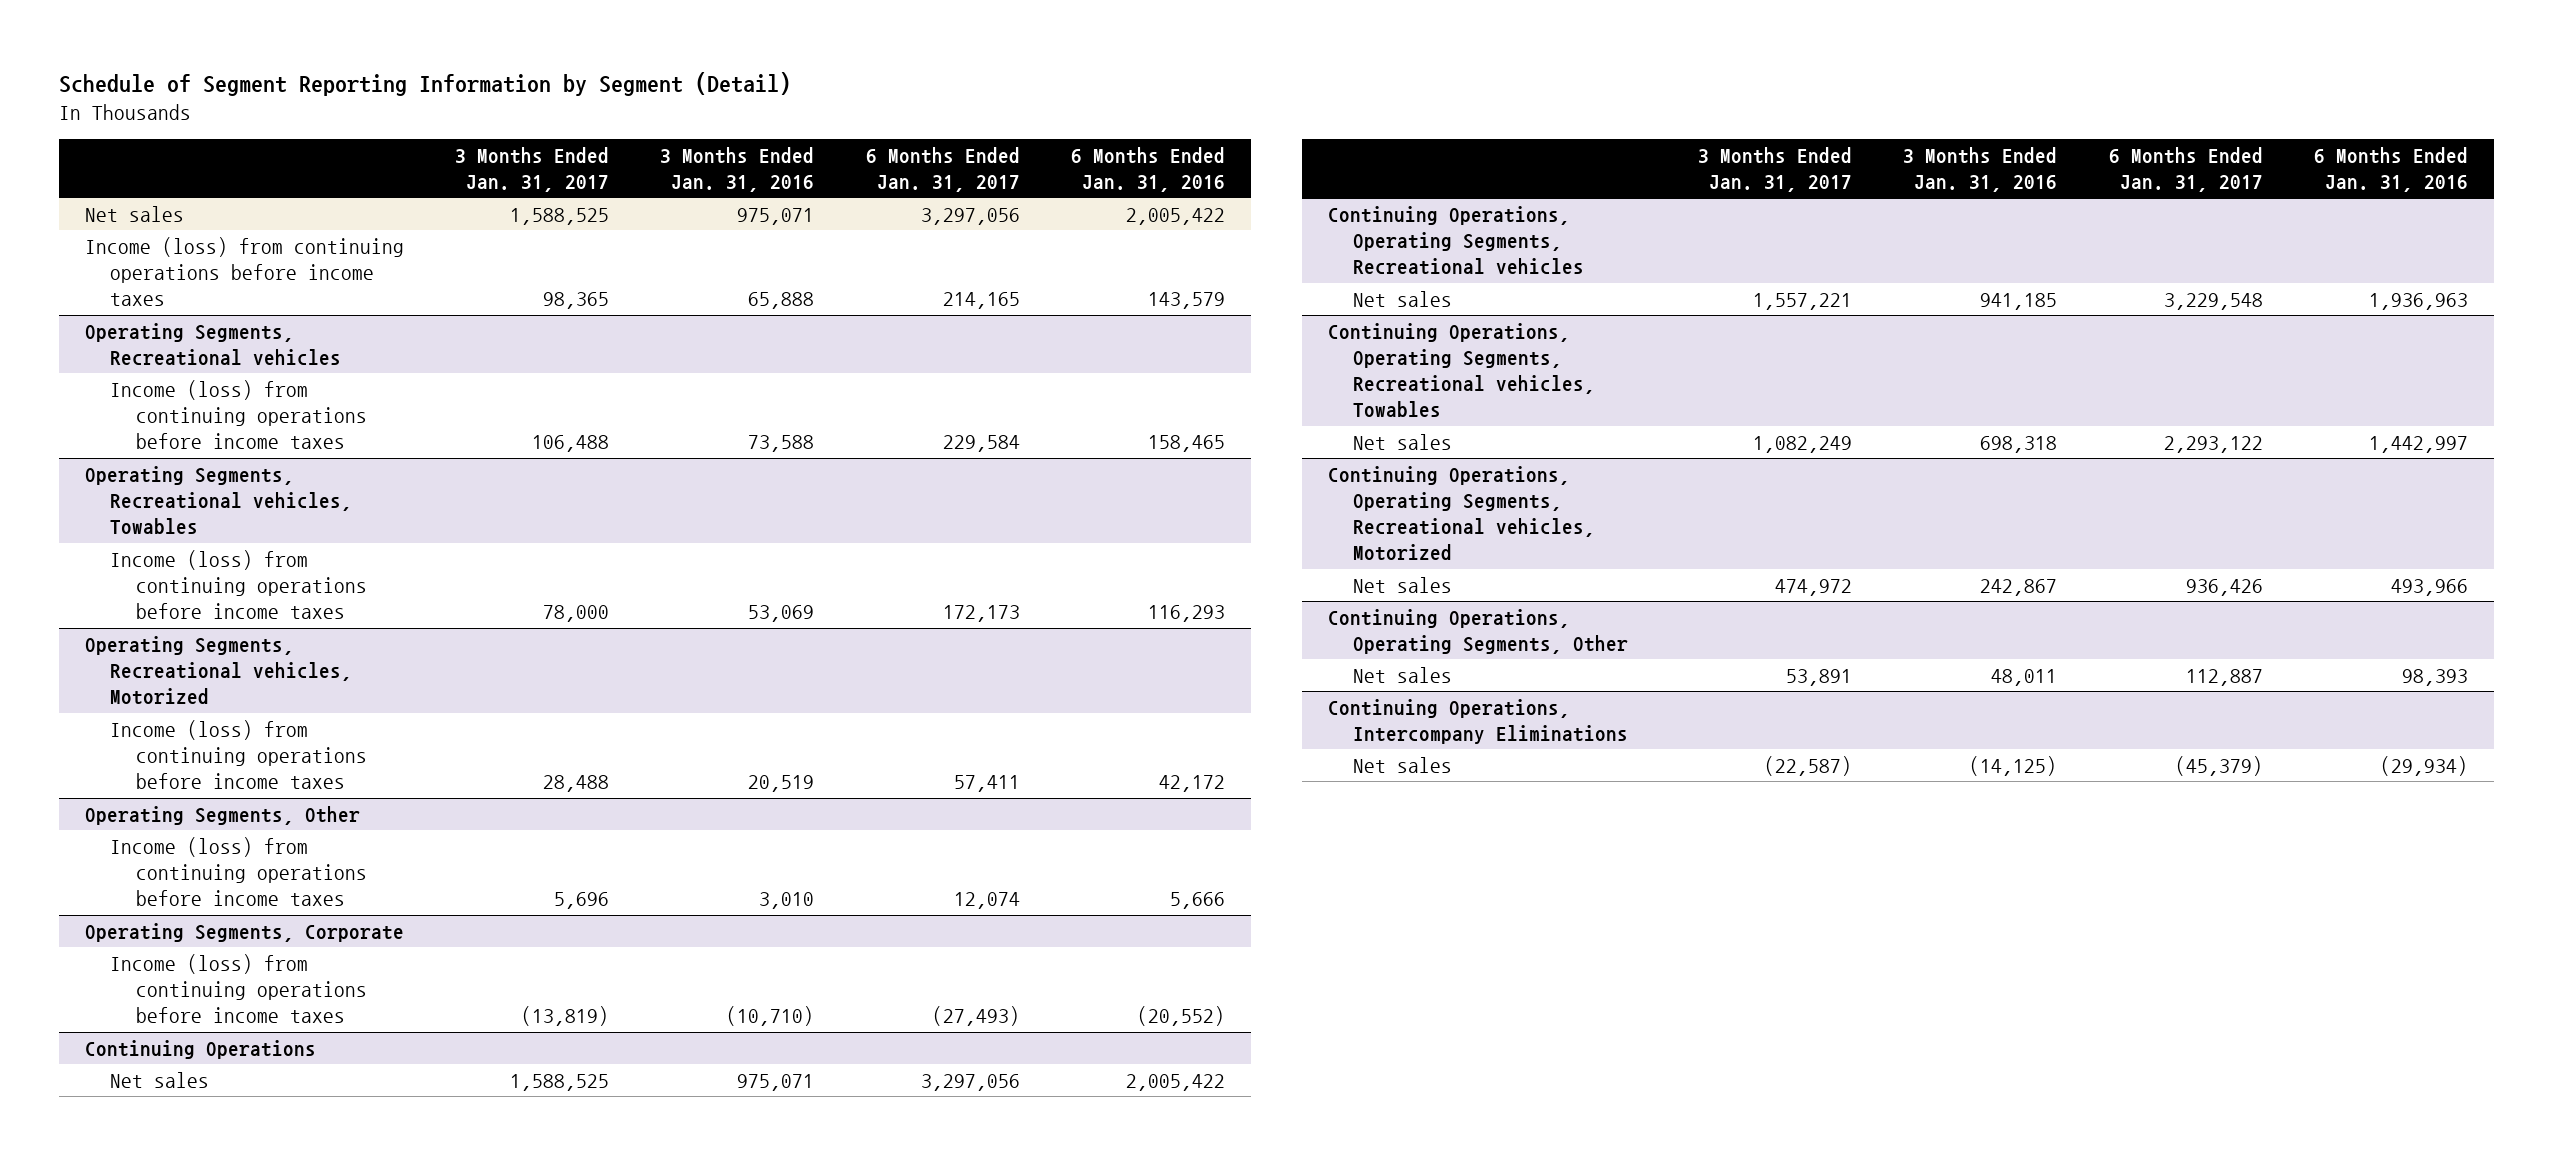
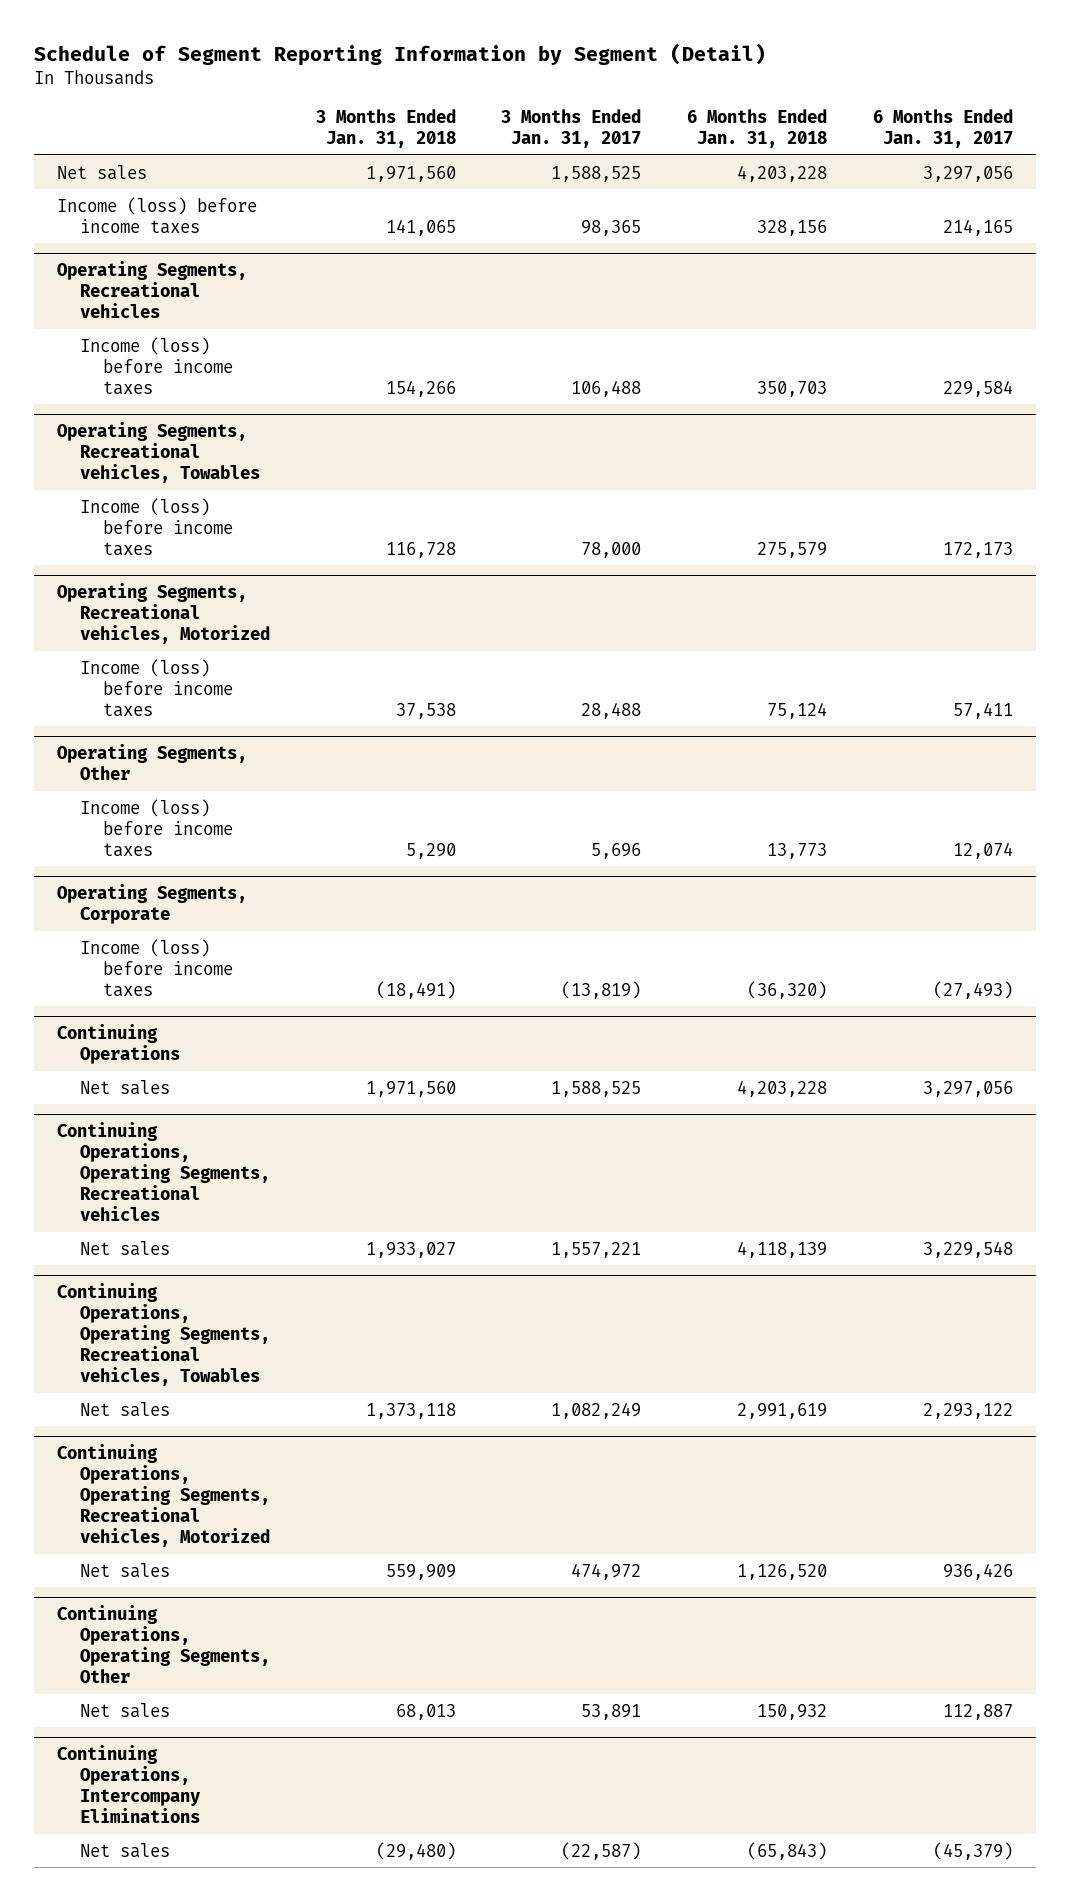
- | 3 Months Ended Jan. 31, 2017 | 3 Months Ended Jan. 31, 2016 | 6 Months Ended Jan. 31, 2017 | 6 Months Ended Jan. 31, 2016
+ | 3 Months Ended Jan. 31, 2018 | 3 Months Ended Jan. 31, 2017 | 6 Months Ended Jan. 31, 2018 | 6 Months Ended Jan. 31, 2017
- Income (loss) from continuing operations before income taxes | 98,365 | 65,888 | 214,165 | 143,579
+ Income (loss) before income taxes | 141,065 | 98,365 | 328,156 | 214,165
@ Operating Segments, Recreational vehicles
- Income (loss) from continuing operations before income taxes | 106,488 | 73,588 | 229,584 | 158,465
+ Income (loss) before income taxes | 154,266 | 106,488 | 350,703 | 229,584
@ Operating Segments, Recreational vehicles, Towables
- Income (loss) from continuing operations before income taxes | 78,000 | 53,069 | 172,173 | 116,293
+ Income (loss) before income taxes | 116,728 | 78,000 | 275,579 | 172,173
@ Operating Segments, Recreational vehicles, Motorized
- Income (loss) from continuing operations before income taxes | 28,488 | 20,519 | 57,411 | 42,172
+ Income (loss) before income taxes | 37,538 | 28,488 | 75,124 | 57,411
@ Operating Segments, Other
- Income (loss) from continuing operations before income taxes | 5,696 | 3,010 | 12,074 | 5,666
+ Income (loss) before income taxes | 5,290 | 5,696 | 13,773 | 12,074
@ Operating Segments, Corporate
- Income (loss) from continuing operations before income taxes | (13,819) | (10,710) | (27,493) | (20,552)
+ Income (loss) before income taxes | (18,491) | (13,819) | (36,320) | (27,493)

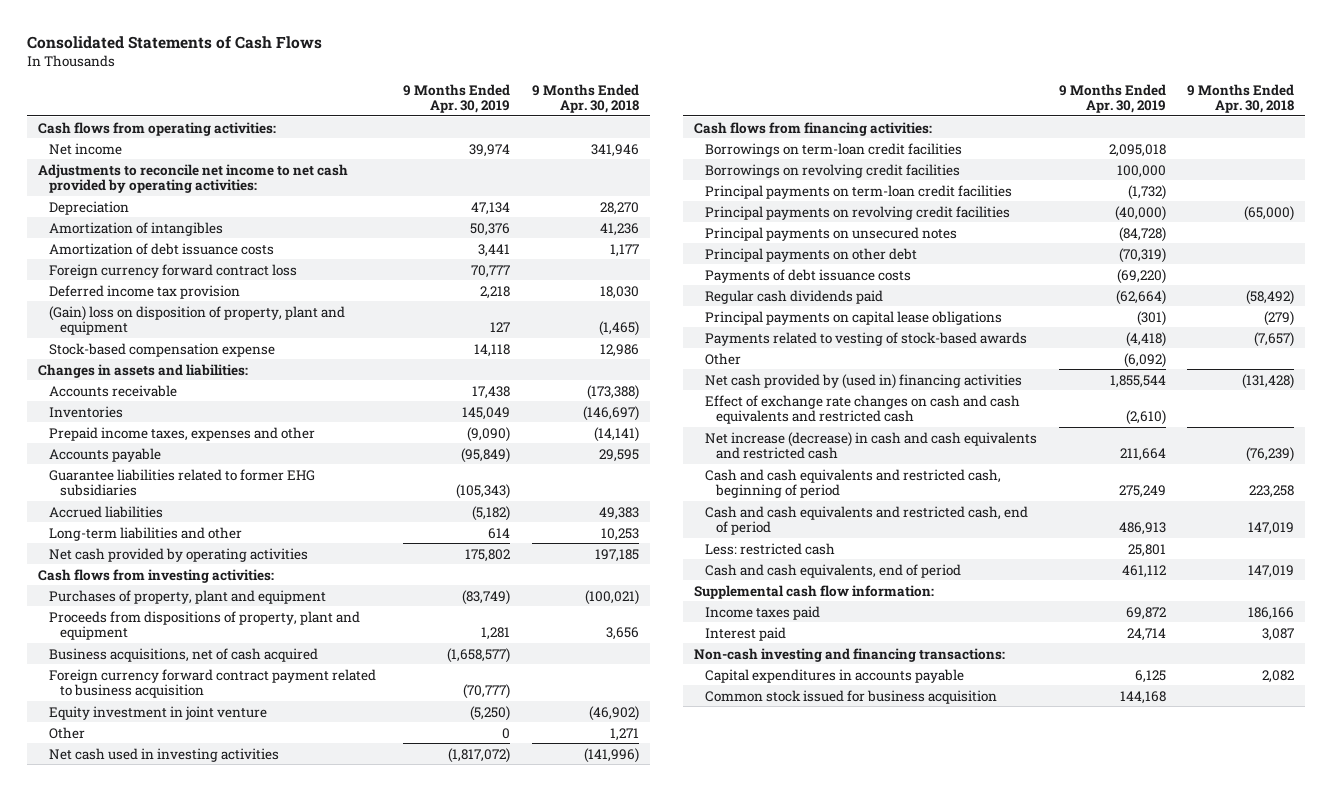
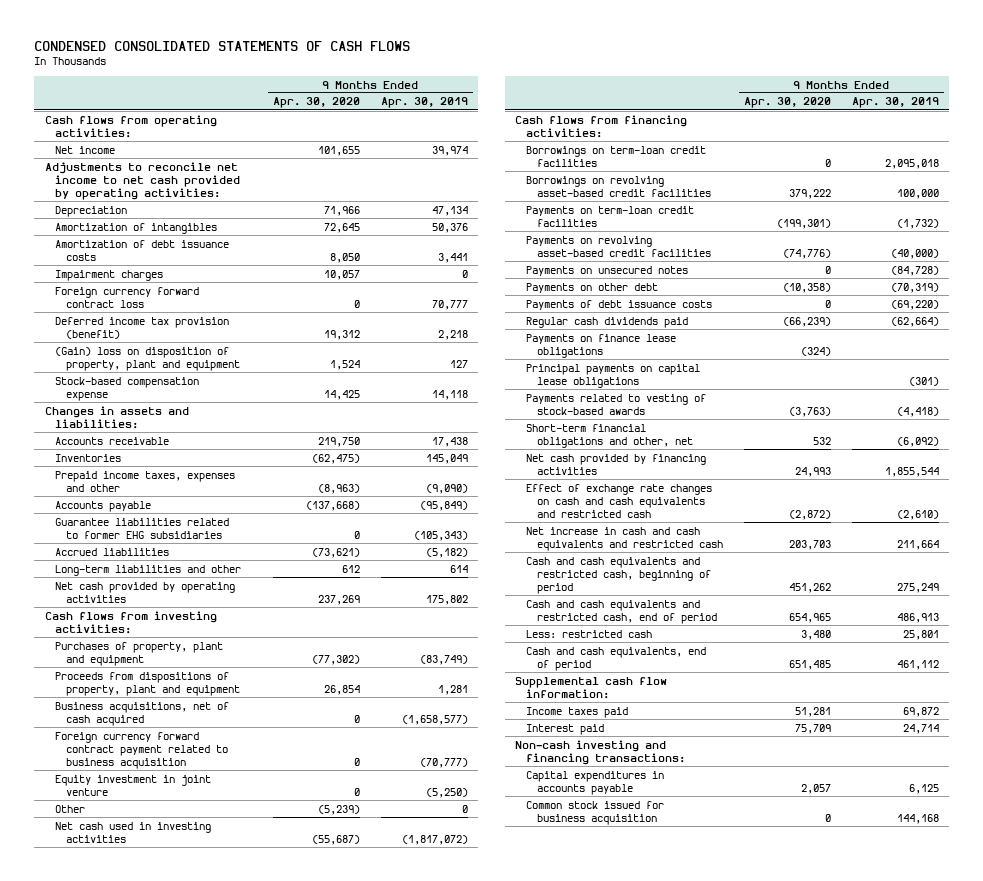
- Consolidated Statements of Cash Flows
+ CONDENSED CONSOLIDATED STATEMENTS OF CASH FLOWS
- | 9 Months Ended Apr. 30, 2019 | 9 Months Ended Apr. 30, 2018
+ | 9 Months Ended Apr. 30, 2020 | 9 Months Ended Apr. 30, 2019
+ Impairment charges | 10,057 | 0
- Deferred income tax provision | 2,218 | 18,030
+ Deferred income tax provision (benefit) | 19,312 | 2,218
- Borrowings on revolving credit facilities | 100,000 |
- Principal payments on term-loan credit facilities | (1,732) |
- Principal payments on revolving credit facilities | (40,000) | (65,000)
- Principal payments on unsecured notes | (84,728) |
- Principal payments on other debt | (70,319) |
+ Borrowings on revolving asset-based credit facilities | 379,222 | 100,000
+ Payments on term-loan credit facilities | (199,301) | (1,732)
+ Payments on revolving asset-based credit facilities | (74,776) | (40,000)
+ Payments on unsecured notes | 0 | (84,728)
+ Payments on other debt | (10,358) | (70,319)
+ Payments on finance lease obligations | (324) |
- Other | (6,092) |
- Net cash provided by (used in) financing activities | 1,855,544 | (131,428)
+ Short-term financial obligations and other, net | 532 | (6,092)
+ Net cash provided by financing activities | 24,993 | 1,855,544
- Net increase (decrease) in cash and cash equivalents and restricted cash | 211,664 | (76,239)
+ Net increase in cash and cash equivalents and restricted cash | 203,703 | 211,664

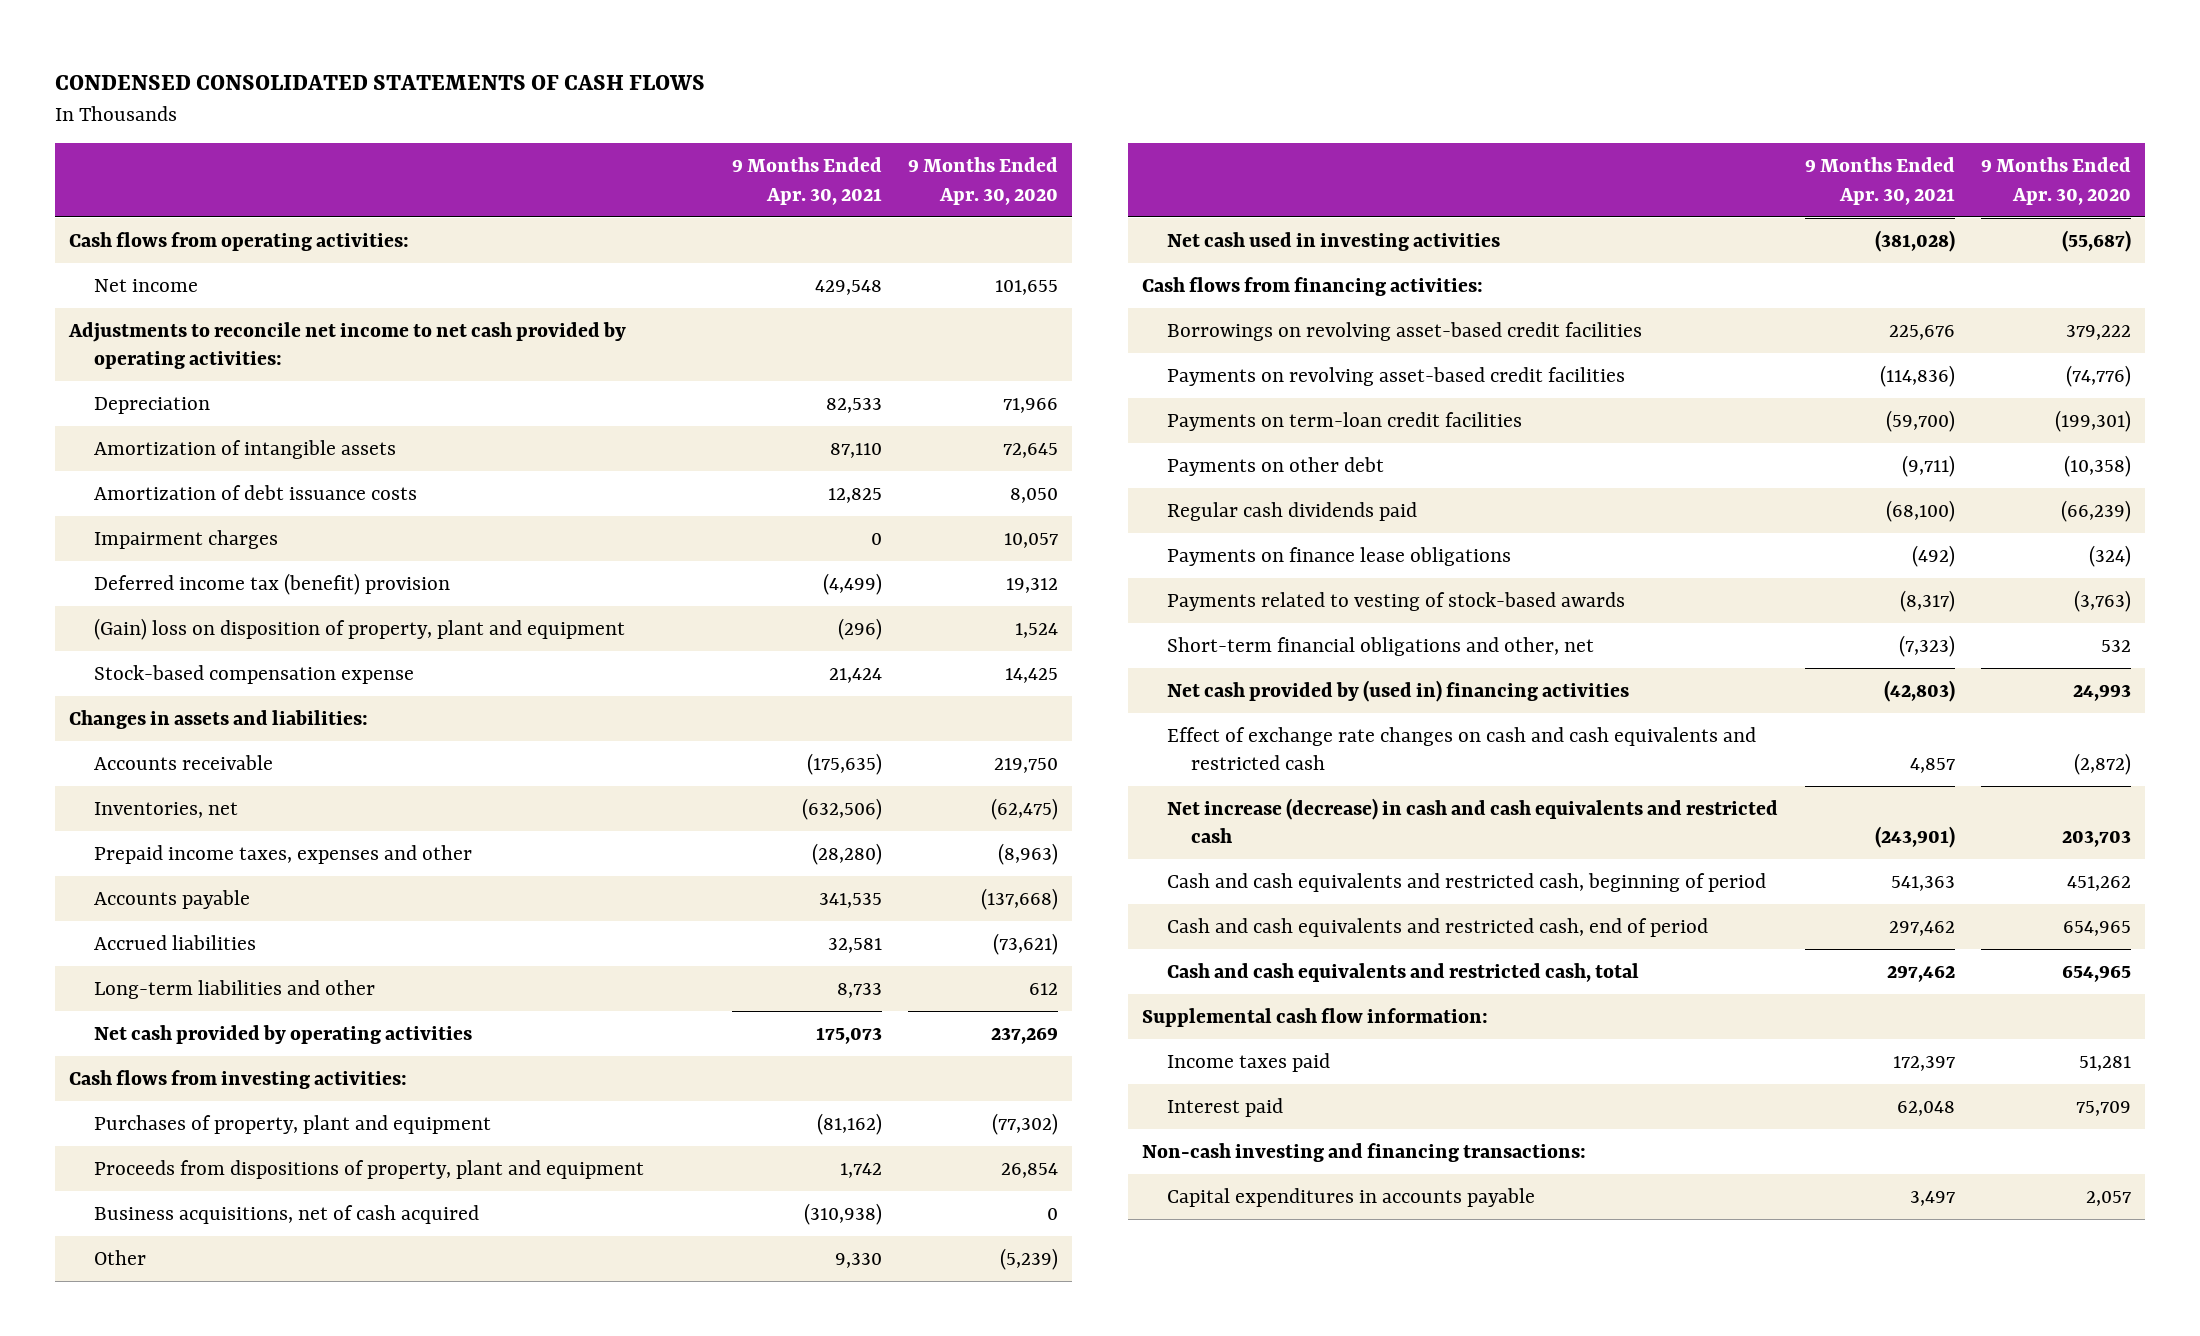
- | 9 Months Ended Apr. 30, 2020 | 9 Months Ended Apr. 30, 2019
+ | 9 Months Ended Apr. 30, 2021 | 9 Months Ended Apr. 30, 2020
- Amortization of intangibles | 72,645 | 50,376
+ Amortization of intangible assets | 87,110 | 72,645
- Foreign currency forward contract loss | 0 | 70,777
- Deferred income tax provision (benefit) | 19,312 | 2,218
+ Deferred income tax (benefit) provision | (4,499) | 19,312
- Inventories | (62,475) | 145,049
+ Inventories, net | (632,506) | (62,475)
- Guarantee liabilities related to former EHG subsidiaries | 0 | (105,343)
- Foreign currency forward contract payment related to business acquisition | 0 | (70,777)
- Equity investment in joint venture | 0 | (5,250)
- Borrowings on term-loan credit facilities | 0 | 2,095,018
- Payments on unsecured notes | 0 | (84,728)
moved down: Payments on term-loan credit facilities | (59,700) | (199,301)
- Payments of debt issuance costs | 0 | (69,220)
- Principal payments on capital lease obligations | | (301)
- Net cash provided by financing activities | 24,993 | 1,855,544
+ Net cash provided by (used in) financing activities | (42,803) | 24,993
- Net increase in cash and cash equivalents and restricted cash | 203,703 | 211,664
+ Net increase (decrease) in cash and cash equivalents and restricted cash | (243,901) | 203,703
- Less: restricted cash | 3,480 | 25,801
- Cash and cash equivalents, end of period | 651,485 | 461,112
+ Cash and cash equivalents and restricted cash, total | 297,462 | 654,965
- Common stock issued for business acquisition | 0 | 144,168

